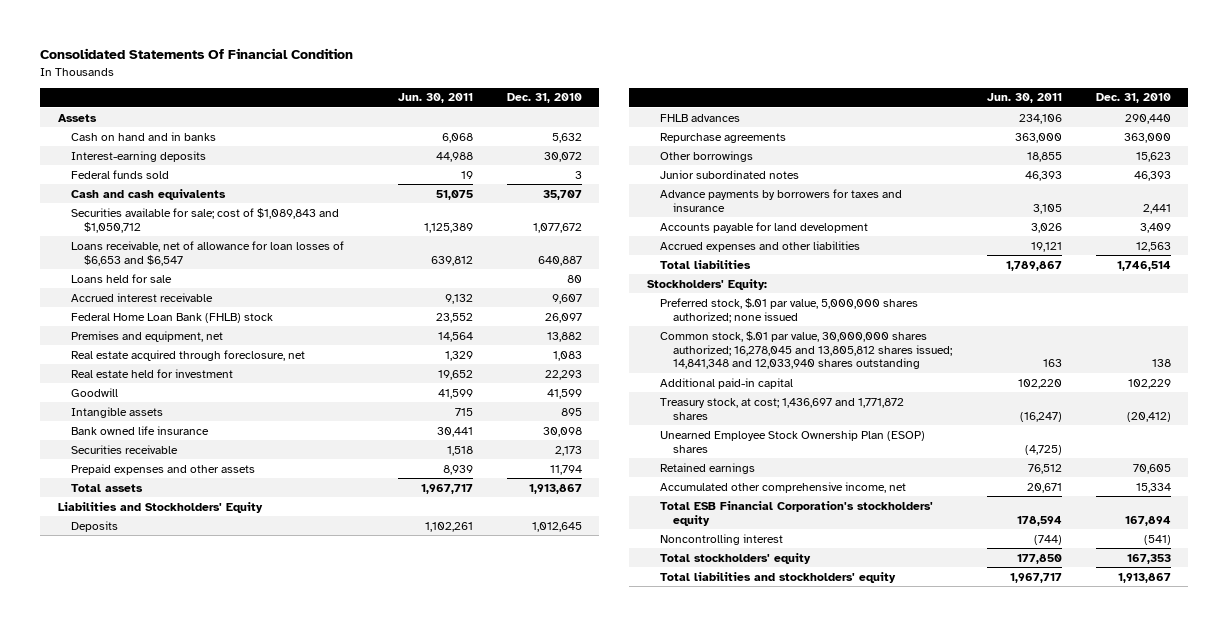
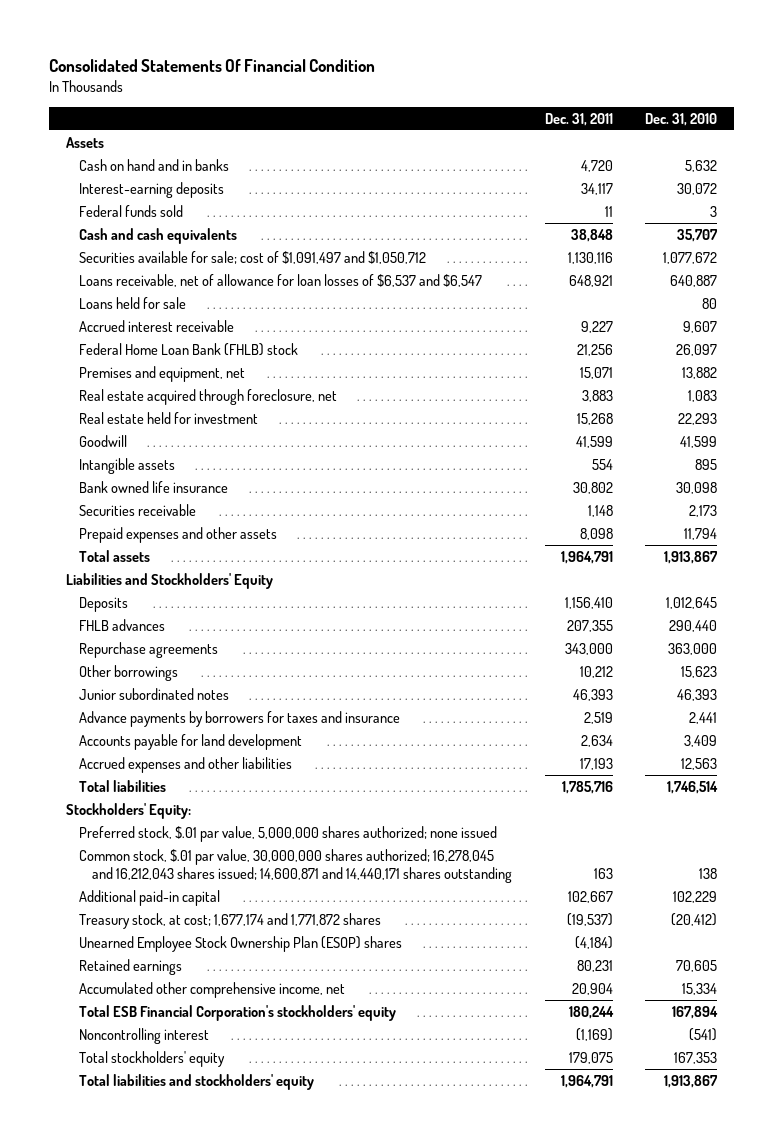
- | Jun. 30, 2011 | Dec. 31, 2010
+ | Dec. 31, 2011 | Dec. 31, 2010
- Securities available for sale; cost of $1,089,843 and $1,050,712 | 1,125,389 | 1,077,672
- Loans receivable, net of allowance for loan losses of $6,653 and $6,547 | 639,812 | 640,887
+ Securities available for sale; cost of $1,091,497 and $1,050,712 | 1,130,116 | 1,077,672
+ Loans receivable, net of allowance for loan losses of $6,537 and $6,547 | 648,921 | 640,887
- Common stock, $.01 par value, 30,000,000 shares authorized; 16,278,045 and 13,805,812 shares issued; 14,841,348 and 12,033,940 shares outstanding | 163 | 138
+ Common stock, $.01 par value, 30,000,000 shares authorized; 16,278,045 and 16,212,043 shares issued; 14,600,871 and 14,440,171 shares outstanding | 163 | 138
- Treasury stock, at cost; 1,436,697 and 1,771,872 shares | (16,247) | (20,412)
+ Treasury stock, at cost; 1,677,174 and 1,771,872 shares | (19,537) | (20,412)

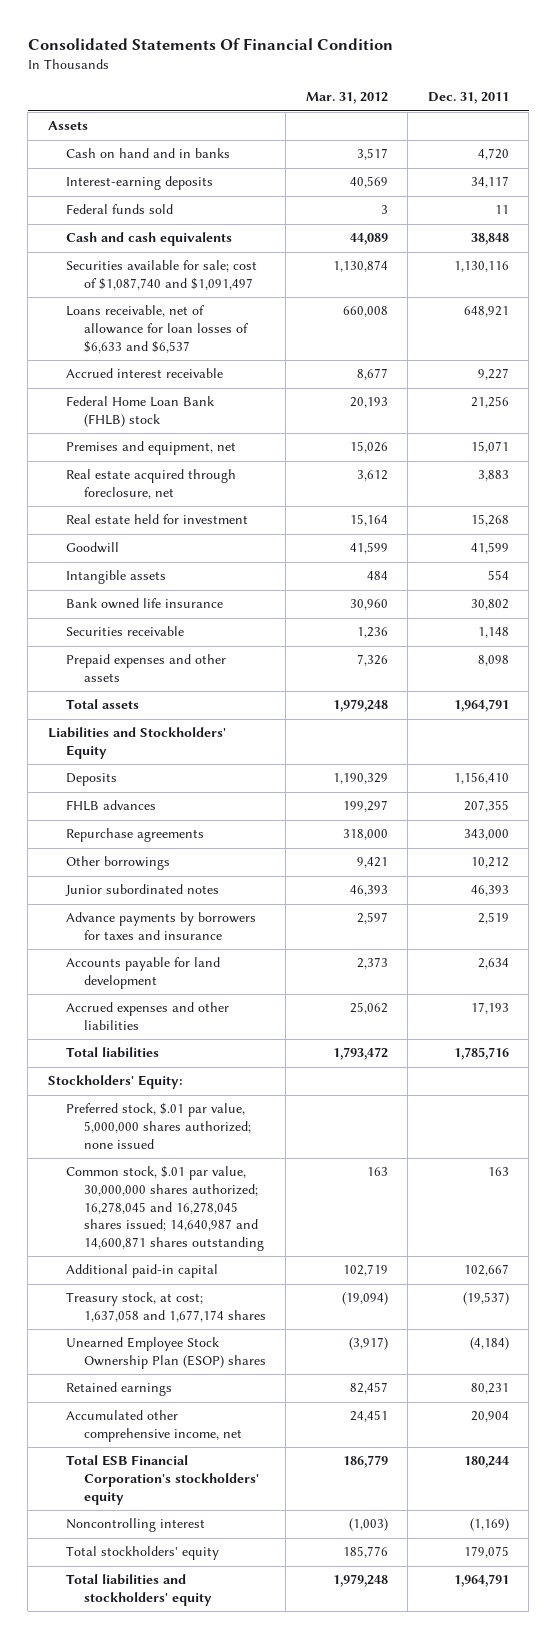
- | Dec. 31, 2011 | Dec. 31, 2010
+ | Mar. 31, 2012 | Dec. 31, 2011
- Securities available for sale; cost of $1,091,497 and $1,050,712 | 1,130,116 | 1,077,672
- Loans receivable, net of allowance for loan losses of $6,537 and $6,547 | 648,921 | 640,887
- Loans held for sale | | 80
+ Securities available for sale; cost of $1,087,740 and $1,091,497 | 1,130,874 | 1,130,116
+ Loans receivable, net of allowance for loan losses of $6,633 and $6,537 | 660,008 | 648,921
- Common stock, $.01 par value, 30,000,000 shares authorized; 16,278,045 and 16,212,043 shares issued; 14,600,871 and 14,440,171 shares outstanding | 163 | 138
+ Common stock, $.01 par value, 30,000,000 shares authorized; 16,278,045 and 16,278,045 shares issued; 14,640,987 and 14,600,871 shares outstanding | 163 | 163
- Treasury stock, at cost; 1,677,174 and 1,771,872 shares | (19,537) | (20,412)
+ Treasury stock, at cost; 1,637,058 and 1,677,174 shares | (19,094) | (19,537)

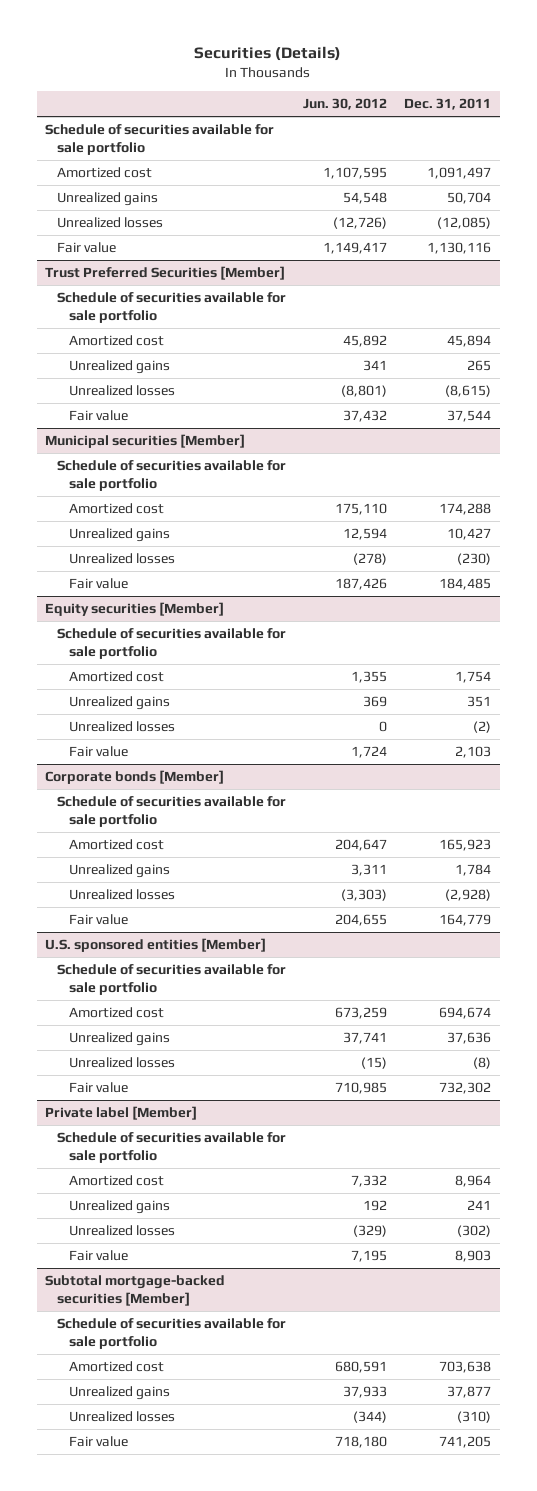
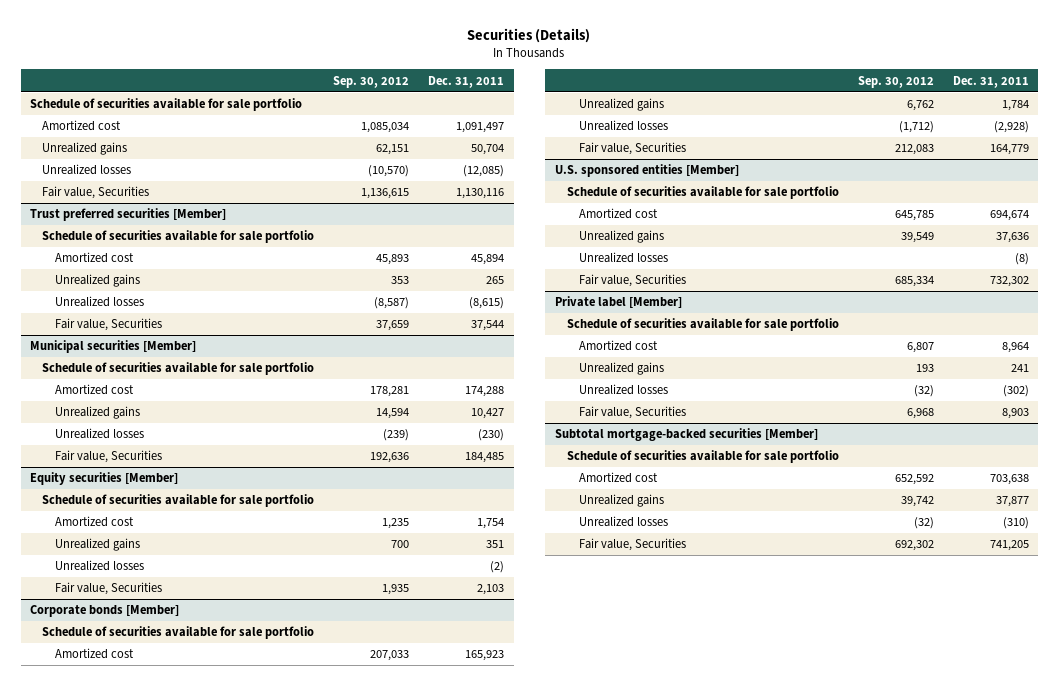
- | Jun. 30, 2012 | Dec. 31, 2011
+ | Sep. 30, 2012 | Dec. 31, 2011
- Fair value | 1,149,417 | 1,130,116
- Trust Preferred Securities [Member]
+ Fair value, Securities | 1,136,615 | 1,130,116
+ Trust preferred securities [Member]
- Fair value | 37,432 | 37,544
+ Fair value, Securities | 37,659 | 37,544
@ Municipal securities [Member]
- Fair value | 187,426 | 184,485
+ Fair value, Securities | 192,636 | 184,485
@ Equity securities [Member]
- Fair value | 1,724 | 2,103
+ Fair value, Securities | 1,935 | 2,103
@ Corporate bonds [Member]
- Fair value | 204,655 | 164,779
+ Fair value, Securities | 212,083 | 164,779
@ U.S. sponsored entities [Member]
- Fair value | 710,985 | 732,302
+ Fair value, Securities | 685,334 | 732,302
@ Private label [Member]
- Fair value | 7,195 | 8,903
+ Fair value, Securities | 6,968 | 8,903
@ Subtotal mortgage-backed securities [Member]
- Fair value | 718,180 | 741,205
+ Fair value, Securities | 692,302 | 741,205

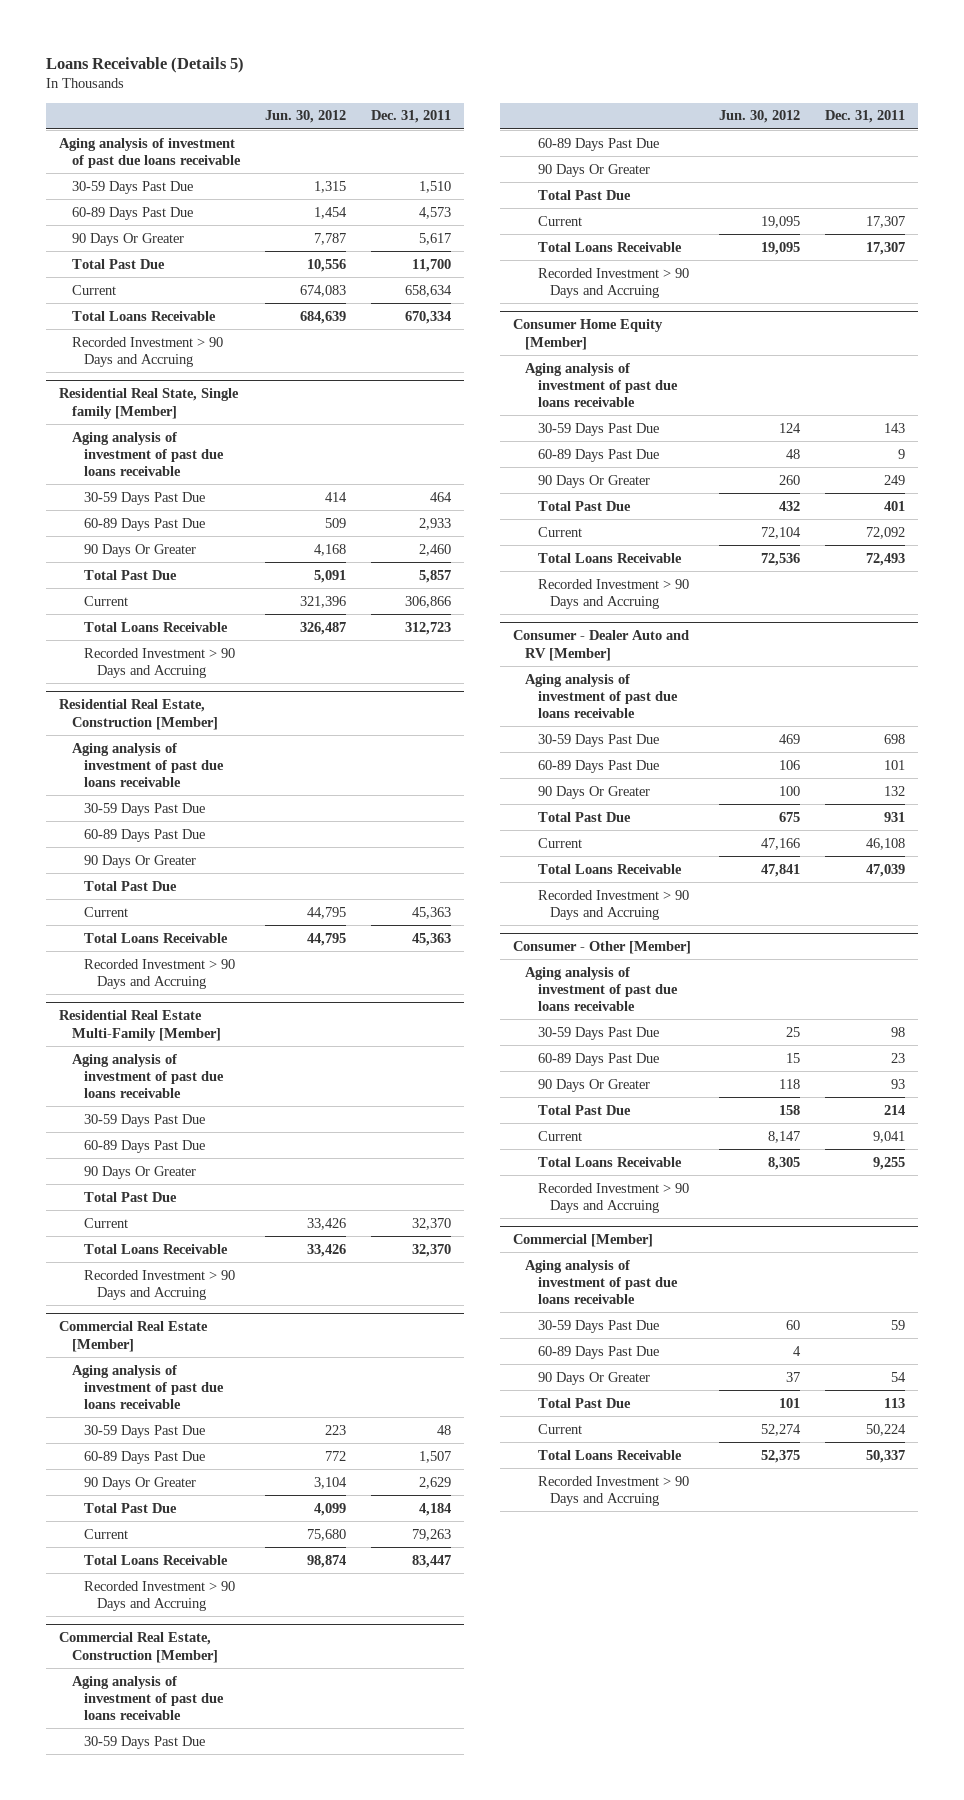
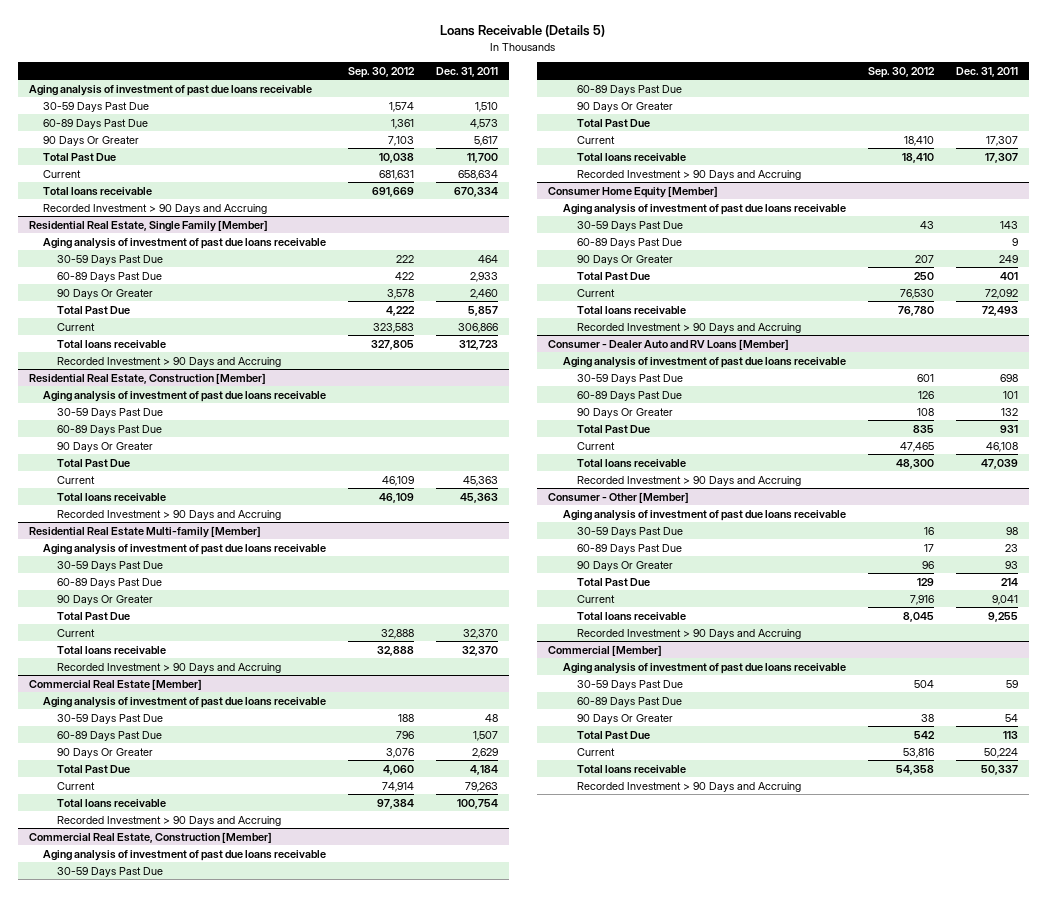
- | Jun. 30, 2012 | Dec. 31, 2011
+ | Sep. 30, 2012 | Dec. 31, 2011
- Total Loans Receivable | 684,639 | 670,334
+ Total loans receivable | 691,669 | 670,334
- Residential Real State, Single family [Member]
+ Residential Real Estate, Single Family [Member]
- Total Loans Receivable | 326,487 | 312,723
+ Total loans receivable | 327,805 | 312,723
@ Residential Real Estate, Construction [Member]
- Total Loans Receivable | 44,795 | 45,363
+ Total loans receivable | 46,109 | 45,363
- Residential Real Estate Multi-Family [Member]
+ Residential Real Estate Multi-family [Member]
- Total Loans Receivable | 33,426 | 32,370
+ Total loans receivable | 32,888 | 32,370
@ Commercial Real Estate [Member]
- Total Loans Receivable | 98,874 | 83,447
+ Total loans receivable | 97,384 | 100,754
@ Commercial Real Estate, Construction [Member]
- Total Loans Receivable | 19,095 | 17,307
+ Total loans receivable | 18,410 | 17,307
@ Consumer Home Equity [Member]
- Total Loans Receivable | 72,536 | 72,493
+ Total loans receivable | 76,780 | 72,493
- Consumer - Dealer Auto and RV [Member]
+ Consumer - Dealer Auto and RV Loans [Member]
- Total Loans Receivable | 47,841 | 47,039
+ Total loans receivable | 48,300 | 47,039
@ Consumer - Other [Member]
- Total Loans Receivable | 8,305 | 9,255
+ Total loans receivable | 8,045 | 9,255
@ Commercial [Member]
- Total Loans Receivable | 52,375 | 50,337
+ Total loans receivable | 54,358 | 50,337

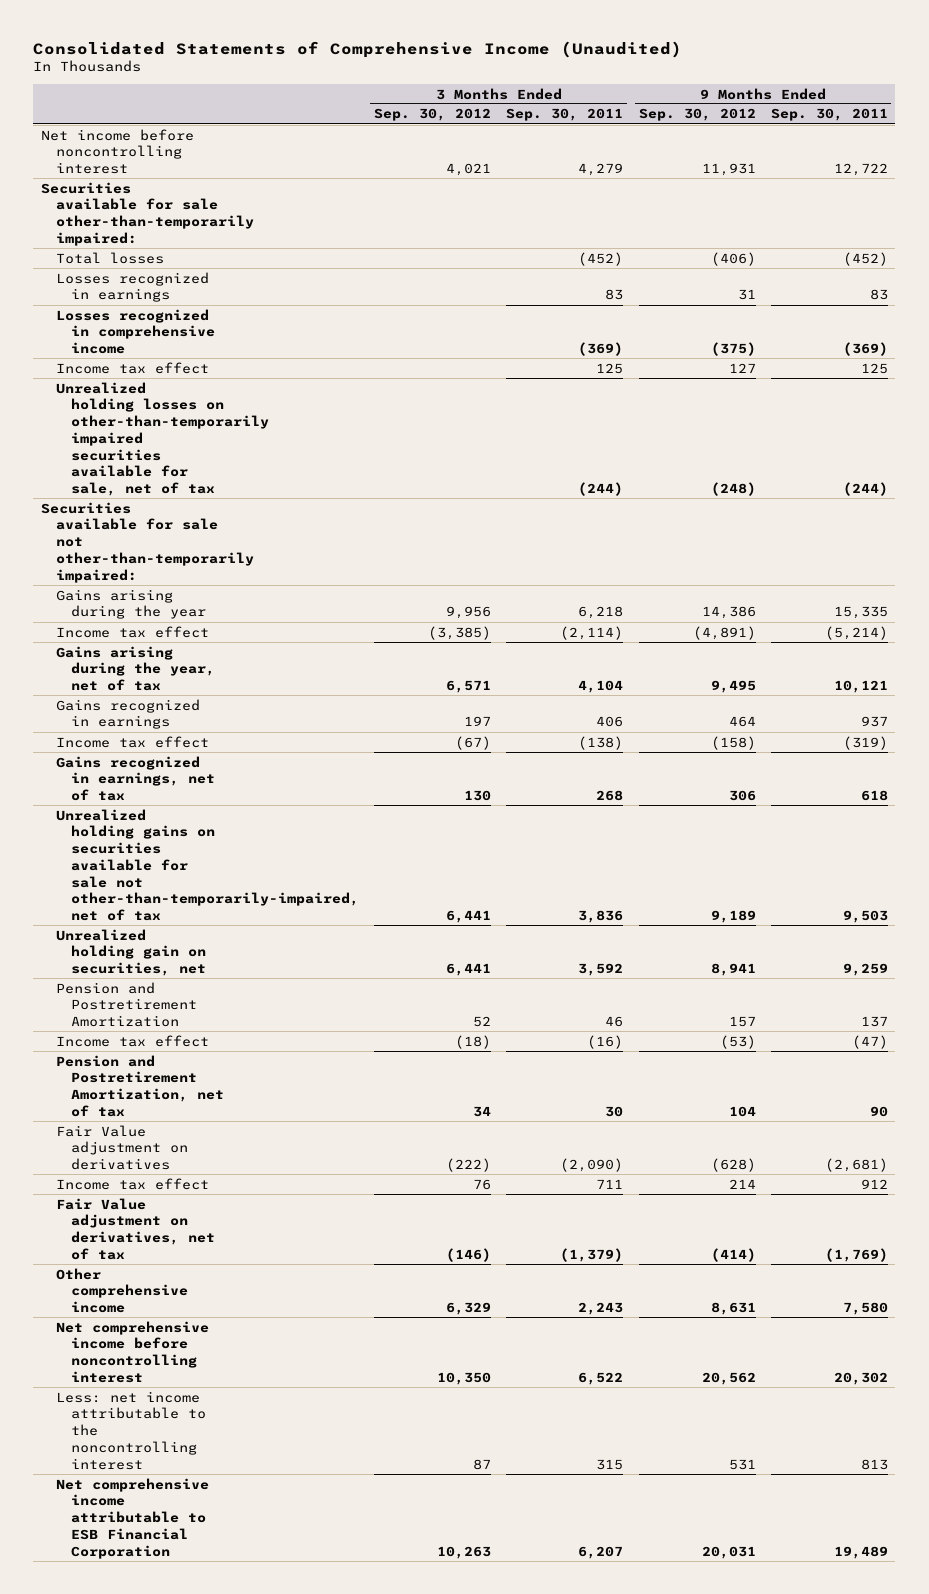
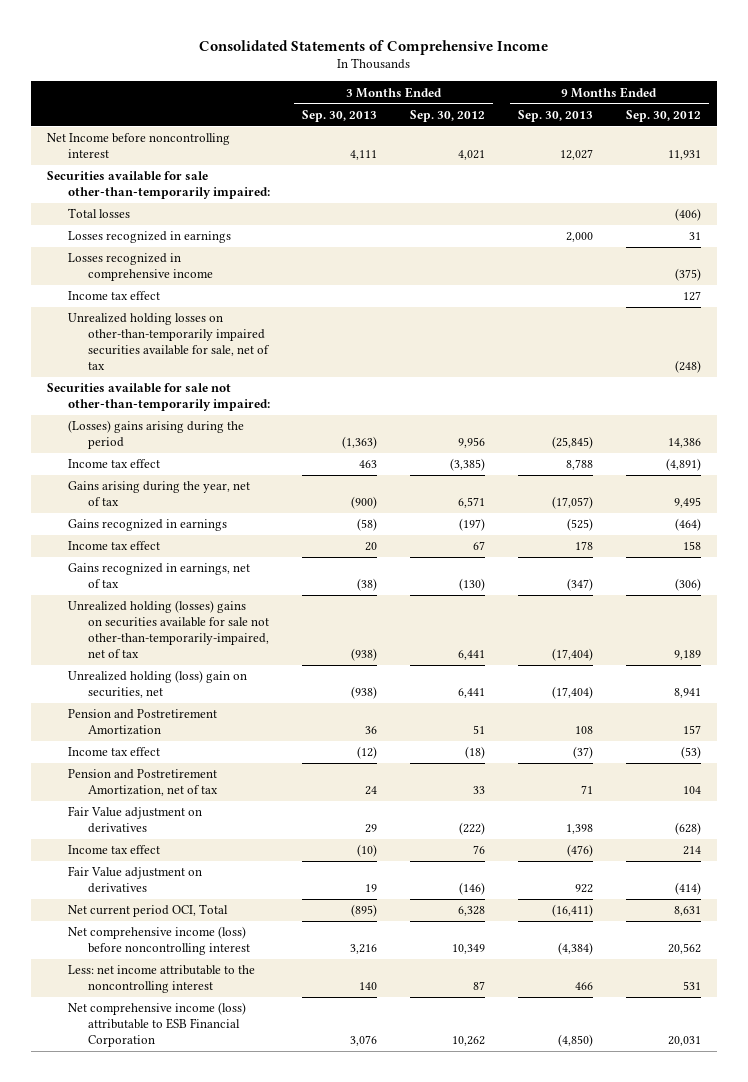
- Consolidated Statements of Comprehensive Income (Unaudited)
+ Consolidated Statements of Comprehensive Income
- | 3 Months Ended Sep. 30, 2012 | 3 Months Ended Sep. 30, 2011 | 9 Months Ended Sep. 30, 2012 | 9 Months Ended Sep. 30, 2011
+ | 3 Months Ended Sep. 30, 2013 | 3 Months Ended Sep. 30, 2012 | 9 Months Ended Sep. 30, 2013 | 9 Months Ended Sep. 30, 2012
- Net income before noncontrolling interest | 4,021 | 4,279 | 11,931 | 12,722
+ Net Income before noncontrolling interest | 4,111 | 4,021 | 12,027 | 11,931
- Gains arising during the year | 9,956 | 6,218 | 14,386 | 15,335
+ (Losses) gains arising during the period | (1,363) | 9,956 | (25,845) | 14,386
- Gains recognized in earnings | 197 | 406 | 464 | 937
- Income tax effect | (67) | (138) | (158) | (319)
- Gains recognized in earnings, net of tax | 130 | 268 | 306 | 618
- Unrealized holding gains on securities available for sale not other-than-temporarily-impaired, net of tax | 6,441 | 3,836 | 9,189 | 9,503
- Unrealized holding gain on securities, net | 6,441 | 3,592 | 8,941 | 9,259
- Pension and Postretirement Amortization | 52 | 46 | 157 | 137
+ Gains recognized in earnings | (58) | (197) | (525) | (464)
+ Income tax effect | 20 | 67 | 178 | 158
+ Gains recognized in earnings, net of tax | (38) | (130) | (347) | (306)
+ Unrealized holding (losses) gains on securities available for sale not other-than-temporarily-impaired, net of tax | (938) | 6,441 | (17,404) | 9,189
+ Unrealized holding (loss) gain on securities, net | (938) | 6,441 | (17,404) | 8,941
+ Pension and Postretirement Amortization | 36 | 51 | 108 | 157
- Pension and Postretirement Amortization, net of tax | 34 | 30 | 104 | 90
+ Pension and Postretirement Amortization, net of tax | 24 | 33 | 71 | 104
- Fair Value adjustment on derivatives, net of tax | (146) | (1,379) | (414) | (1,769)
- Other comprehensive income | 6,329 | 2,243 | 8,631 | 7,580
- Net comprehensive income before noncontrolling interest | 10,350 | 6,522 | 20,562 | 20,302
+ Fair Value adjustment on derivatives | 19 | (146) | 922 | (414)
+ Net current period OCI, Total | (895) | 6,328 | (16,411) | 8,631
+ Net comprehensive income (loss) before noncontrolling interest | 3,216 | 10,349 | (4,384) | 20,562
- Net comprehensive income attributable to ESB Financial Corporation | 10,263 | 6,207 | 20,031 | 19,489
+ Net comprehensive income (loss) attributable to ESB Financial Corporation | 3,076 | 10,262 | (4,850) | 20,031

